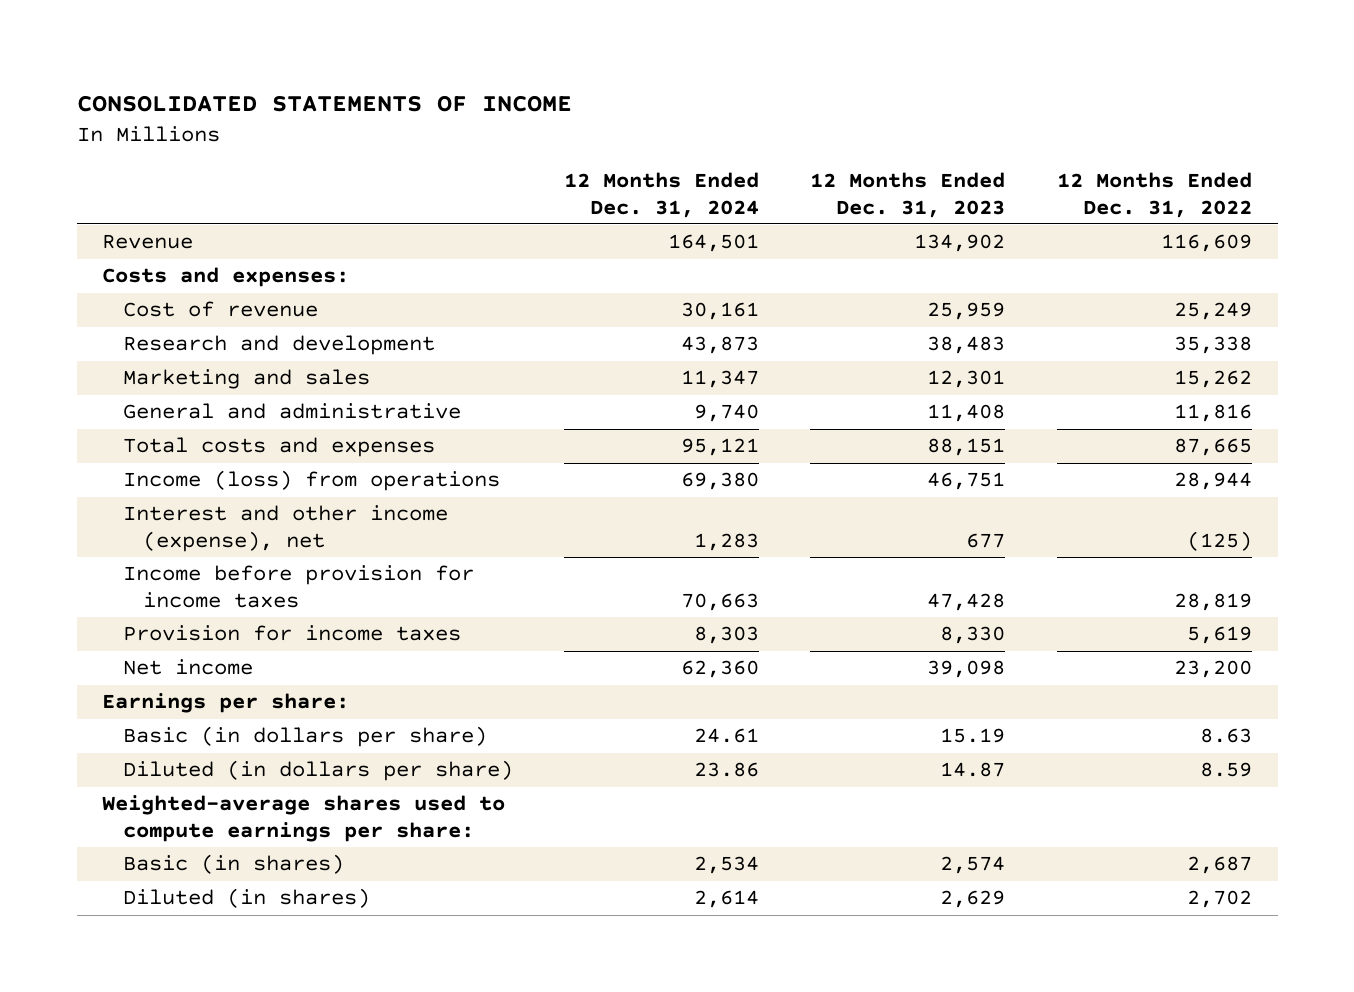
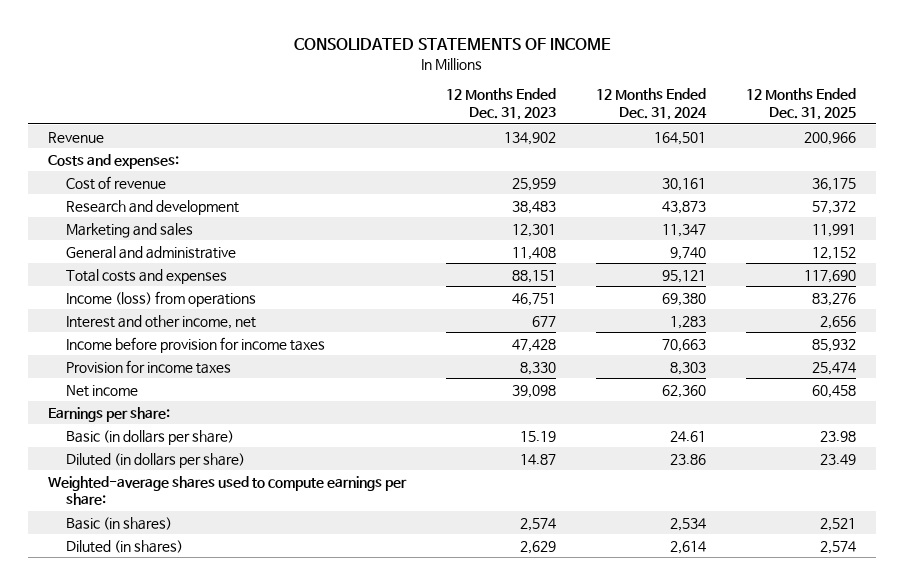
- | 12 Months Ended Dec. 31, 2024 | 12 Months Ended Dec. 31, 2023 | 12 Months Ended Dec. 31, 2022
+ | 12 Months Ended Dec. 31, 2023 | 12 Months Ended Dec. 31, 2024 | 12 Months Ended Dec. 31, 2025
- Interest and other income (expense), net | 1,283 | 677 | (125)
+ Interest and other income, net | 677 | 1,283 | 2,656

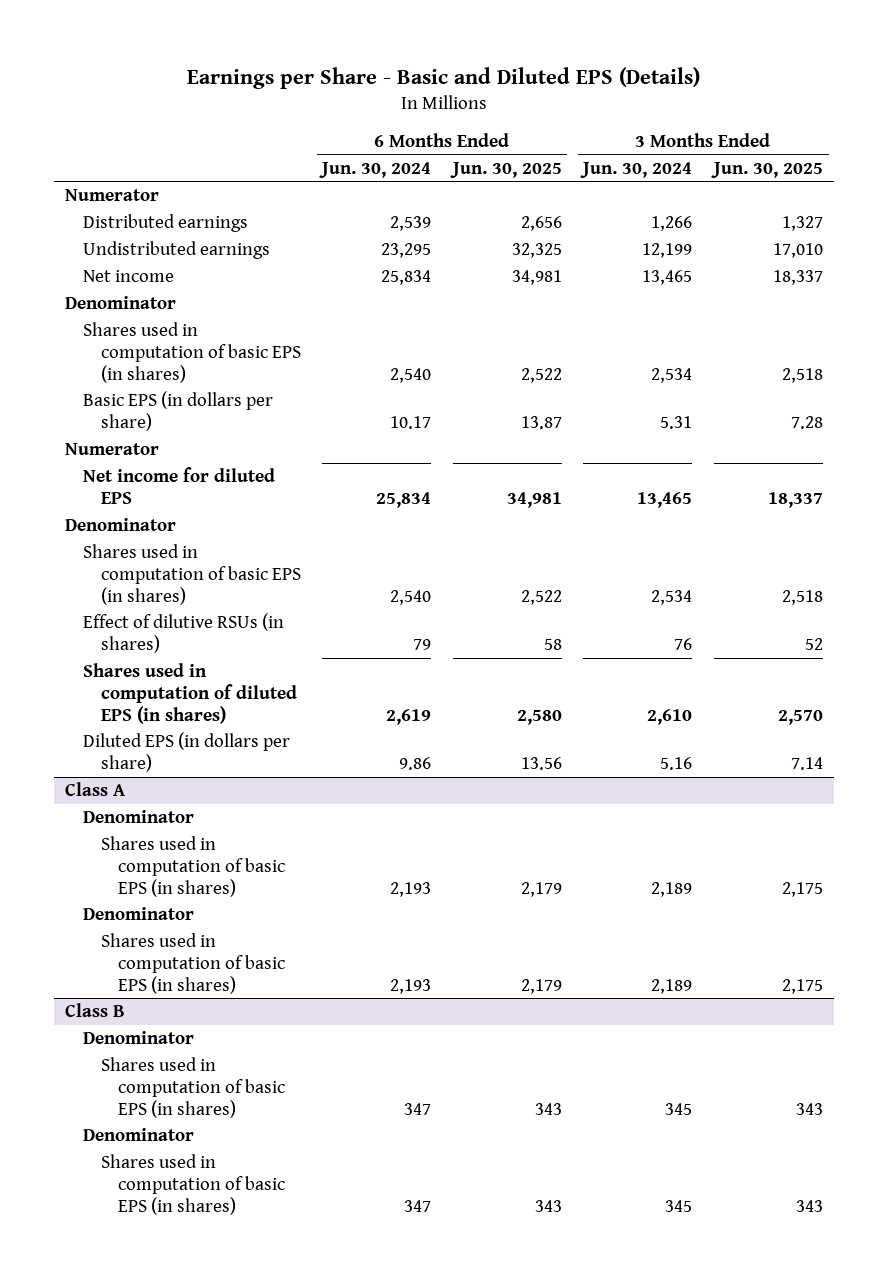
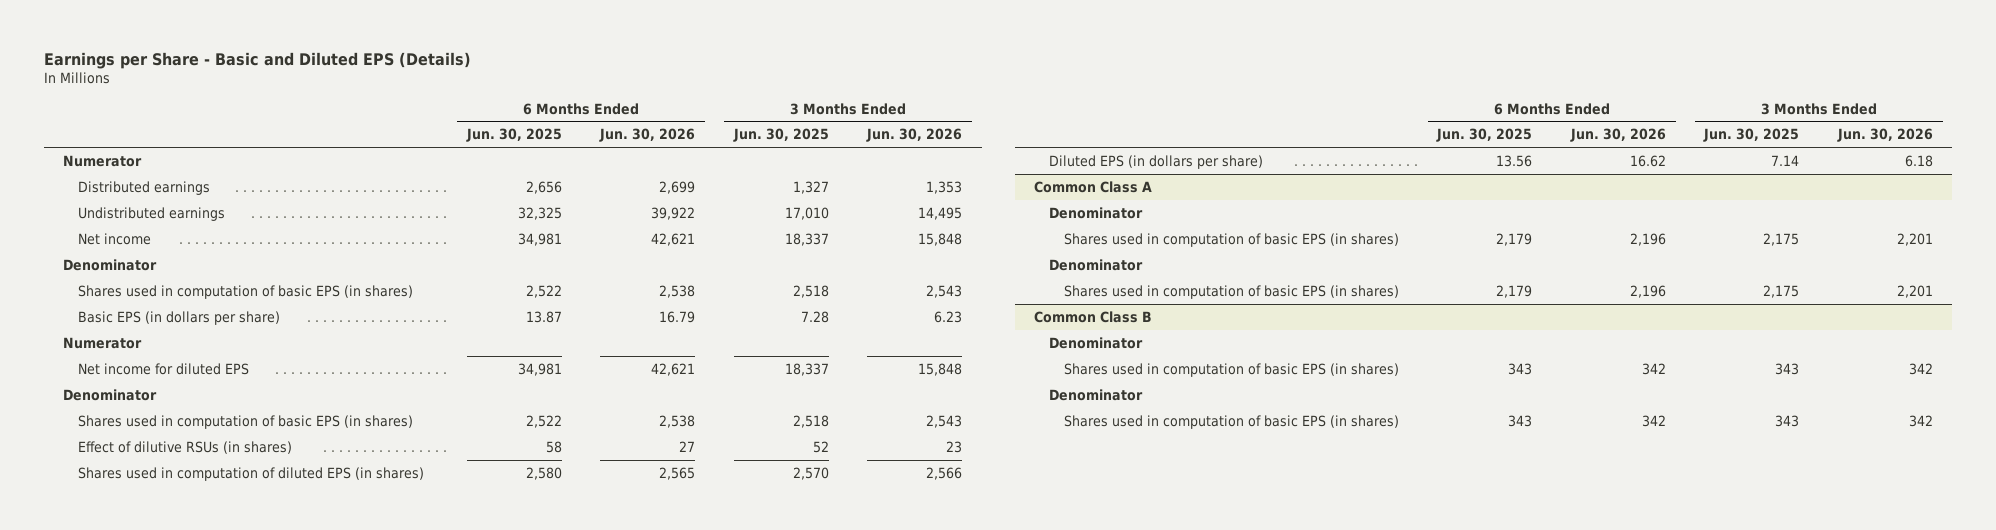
- | 6 Months Ended Jun. 30, 2024 | 6 Months Ended Jun. 30, 2025 | 3 Months Ended Jun. 30, 2024 | 3 Months Ended Jun. 30, 2025
+ | 6 Months Ended Jun. 30, 2025 | 6 Months Ended Jun. 30, 2026 | 3 Months Ended Jun. 30, 2025 | 3 Months Ended Jun. 30, 2026
- Class A
+ Common Class A
- Class B
+ Common Class B

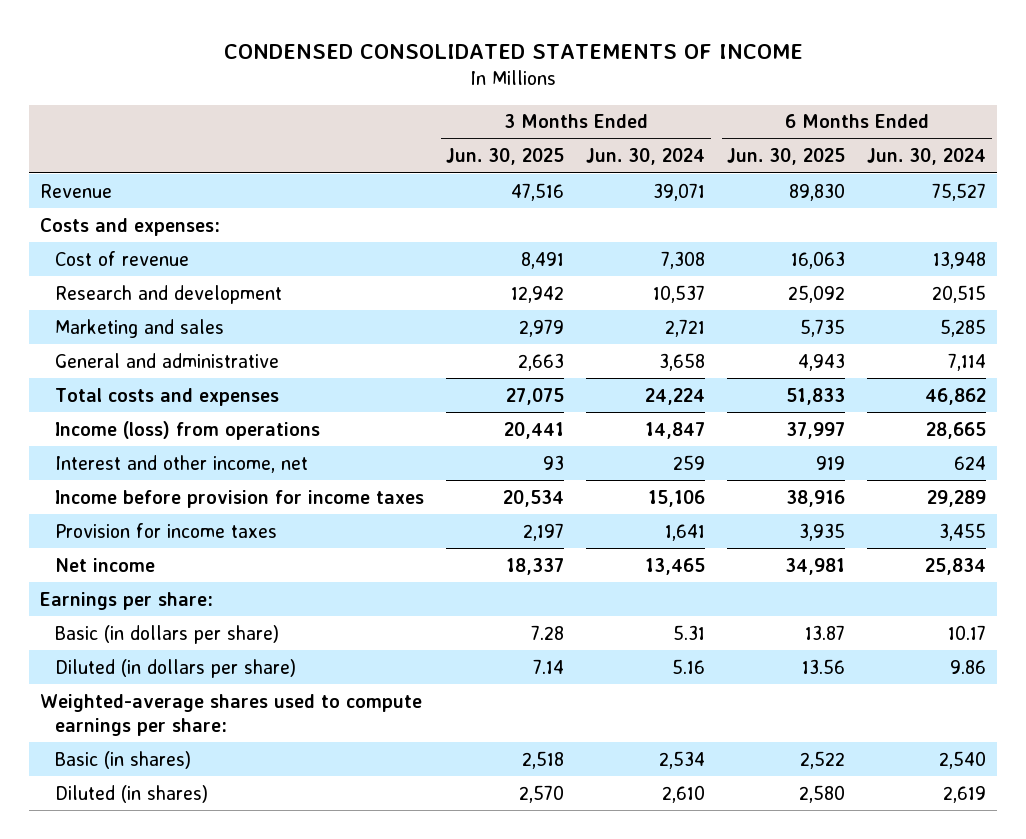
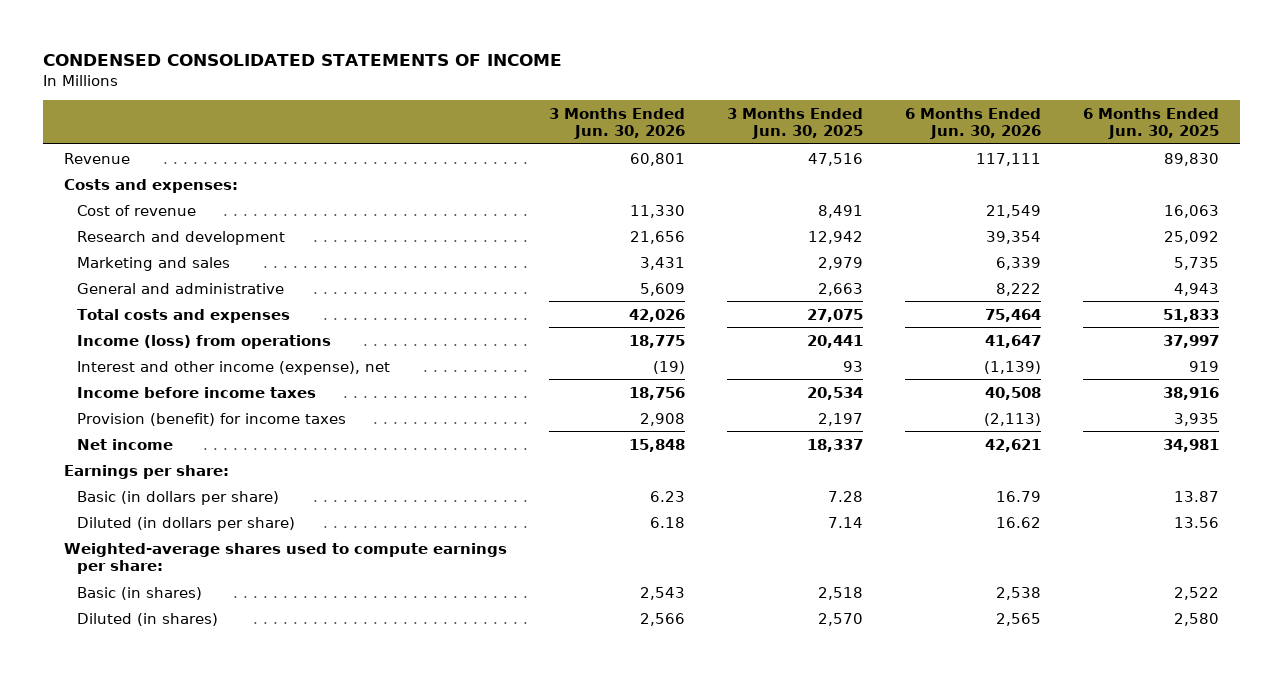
- | 3 Months Ended Jun. 30, 2025 | 3 Months Ended Jun. 30, 2024 | 6 Months Ended Jun. 30, 2025 | 6 Months Ended Jun. 30, 2024
+ | 3 Months Ended Jun. 30, 2026 | 3 Months Ended Jun. 30, 2025 | 6 Months Ended Jun. 30, 2026 | 6 Months Ended Jun. 30, 2025
- Interest and other income, net | 93 | 259 | 919 | 624
- Income before provision for income taxes | 20,534 | 15,106 | 38,916 | 29,289
- Provision for income taxes | 2,197 | 1,641 | 3,935 | 3,455
+ Interest and other income (expense), net | (19) | 93 | (1,139) | 919
+ Income before income taxes | 18,756 | 20,534 | 40,508 | 38,916
+ Provision (benefit) for income taxes | 2,908 | 2,197 | (2,113) | 3,935

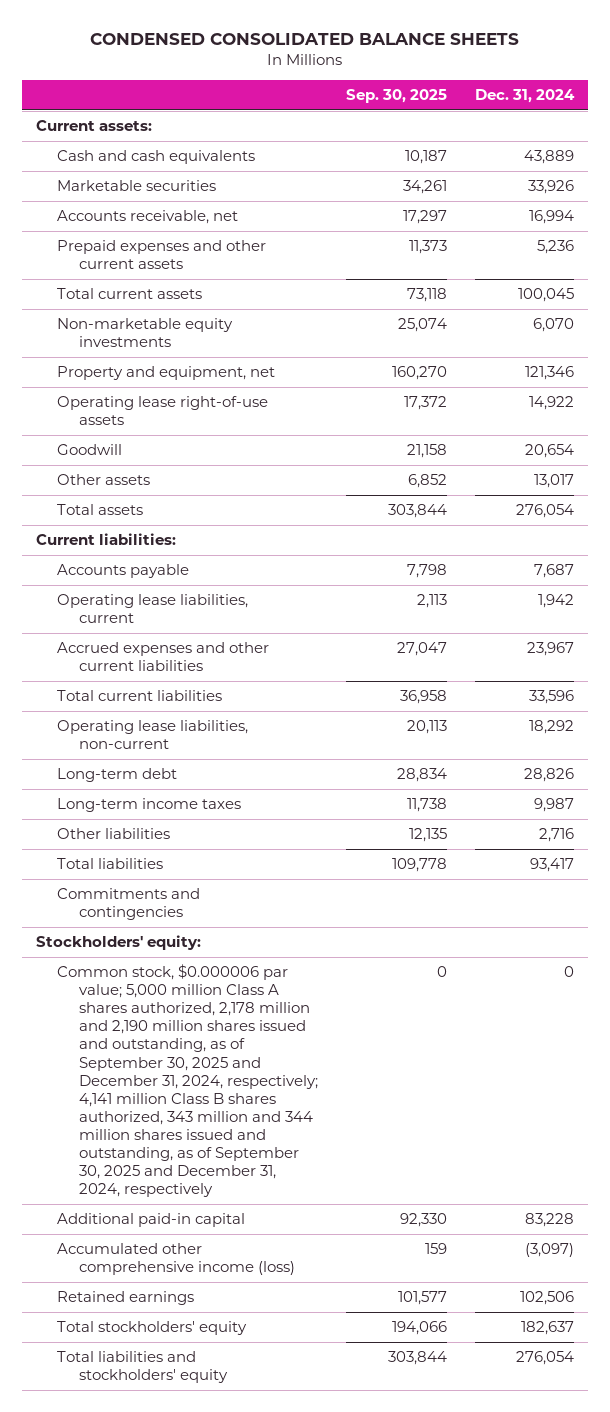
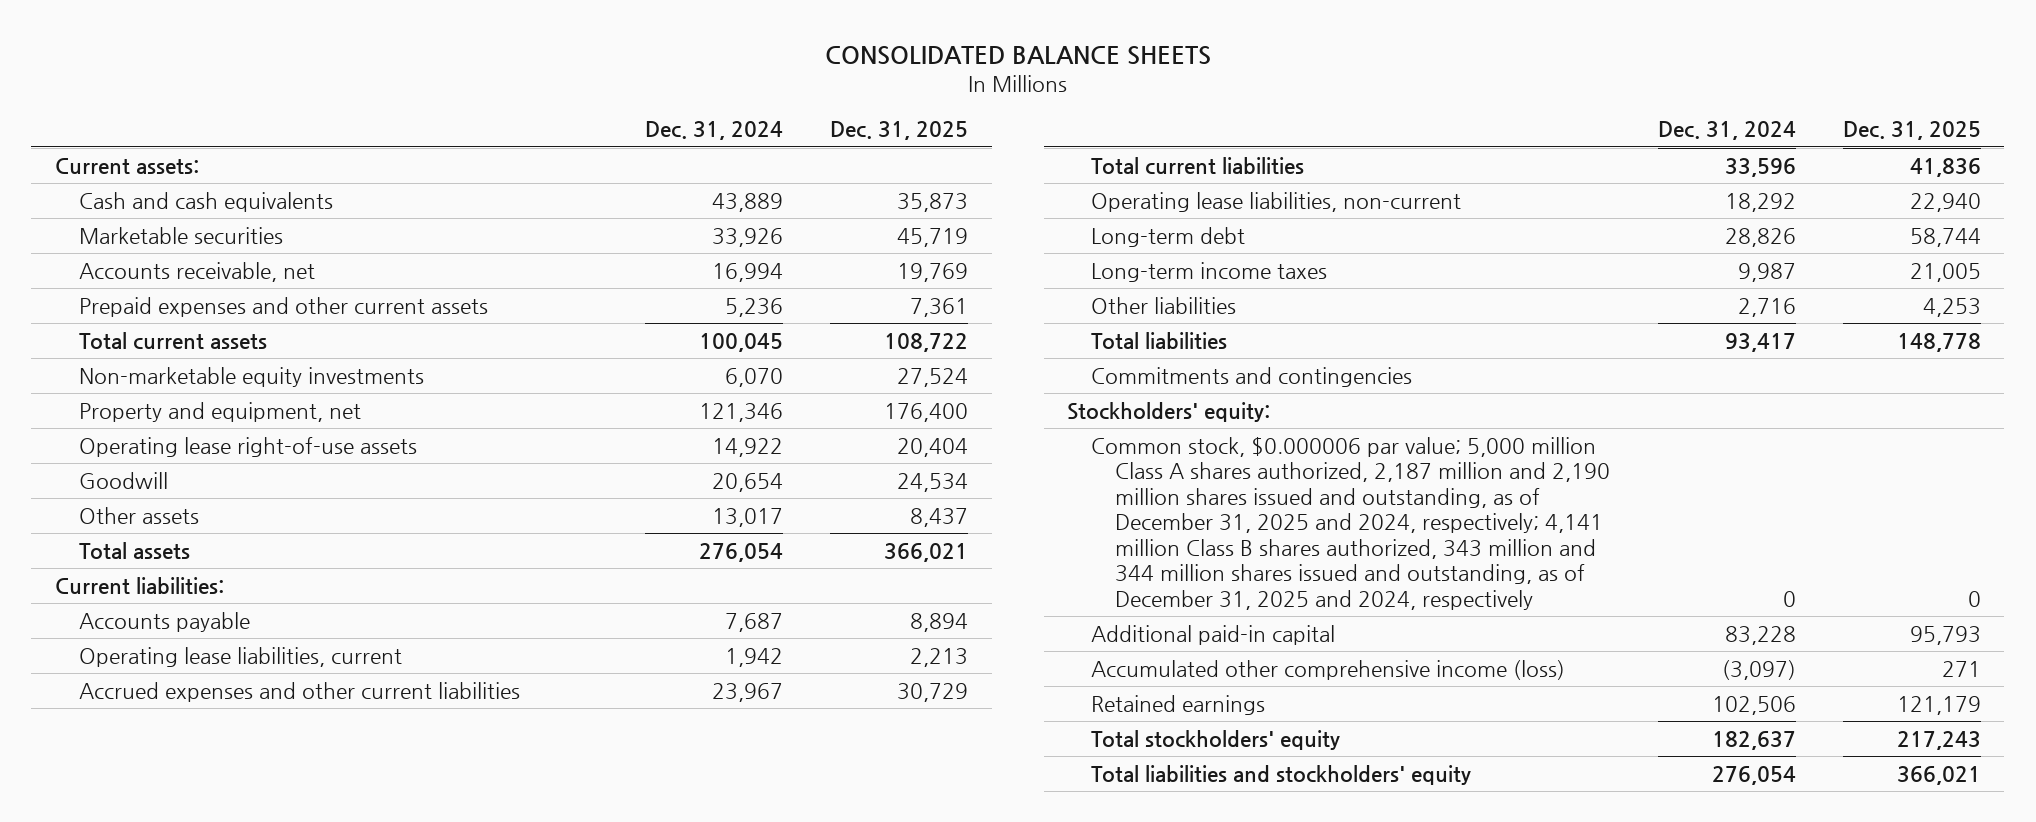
- CONDENSED CONSOLIDATED BALANCE SHEETS
+ CONSOLIDATED BALANCE SHEETS
- | Sep. 30, 2025 | Dec. 31, 2024
+ | Dec. 31, 2024 | Dec. 31, 2025
- Common stock, $0.000006 par value; 5,000 million Class A shares authorized, 2,178 million and 2,190 million shares issued and outstanding, as of September 30, 2025 and December 31, 2024, respectively; 4,141 million Class B shares authorized, 343 million and 344 million shares issued and outstanding, as of September 30, 2025 and December 31, 2024, respectively | 0 | 0
+ Common stock, $0.000006 par value; 5,000 million Class A shares authorized, 2,187 million and 2,190 million shares issued and outstanding, as of December 31, 2025 and 2024, respectively; 4,141 million Class B shares authorized, 343 million and 344 million shares issued and outstanding, as of December 31, 2025 and 2024, respectively | 0 | 0

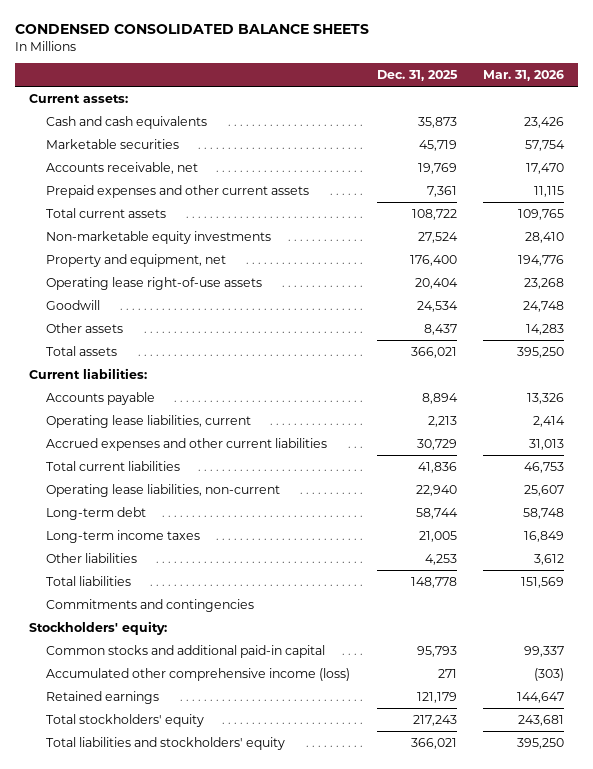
- CONSOLIDATED BALANCE SHEETS
+ CONDENSED CONSOLIDATED BALANCE SHEETS
- | Dec. 31, 2024 | Dec. 31, 2025
+ | Dec. 31, 2025 | Mar. 31, 2026
- Common stock, $0.000006 par value; 5,000 million Class A shares authorized, 2,187 million and 2,190 million shares issued and outstanding, as of December 31, 2025 and 2024, respectively; 4,141 million Class B shares authorized, 343 million and 344 million shares issued and outstanding, as of December 31, 2025 and 2024, respectively | 0 | 0
- Additional paid-in capital | 83,228 | 95,793
+ Common stocks and additional paid-in capital | 95,793 | 99,337

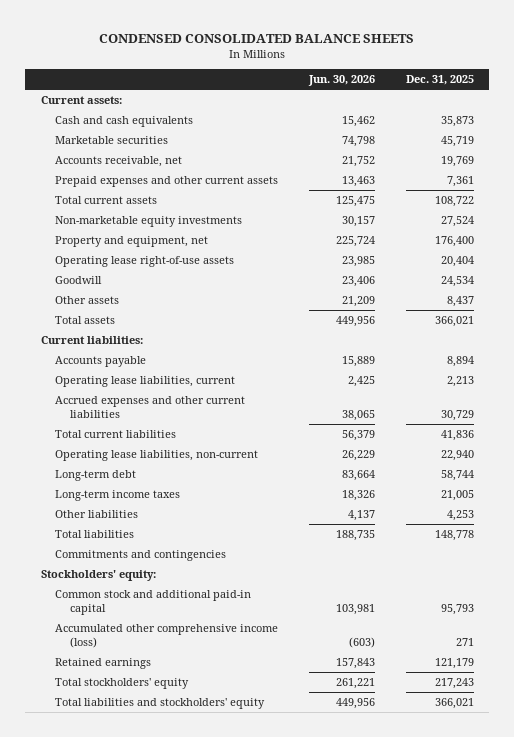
- | Dec. 31, 2025 | Mar. 31, 2026
+ | Jun. 30, 2026 | Dec. 31, 2025
- Common stocks and additional paid-in capital | 95,793 | 99,337
+ Common stock and additional paid-in capital | 103,981 | 95,793

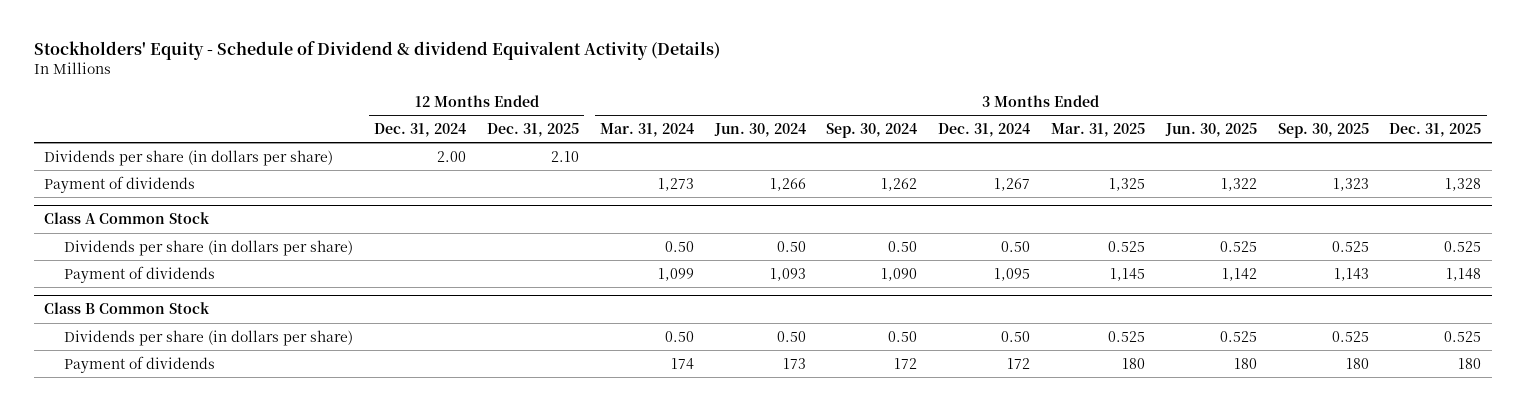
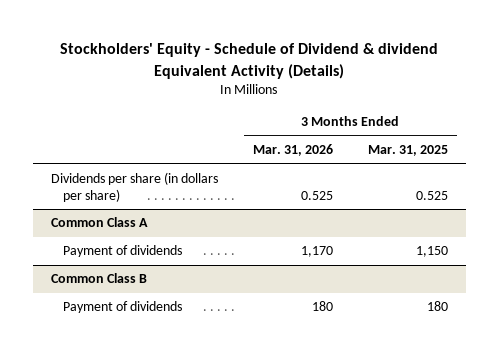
- | 12 Months Ended Dec. 31, 2024 | 12 Months Ended Dec. 31, 2025 | 3 Months Ended Mar. 31, 2024 | 3 Months Ended Jun. 30, 2024 | 3 Months Ended Sep. 30, 2024 | 3 Months Ended Dec. 31, 2024 | 3 Months Ended Mar. 31, 2025 | 3 Months Ended Jun. 30, 2025 | 3 Months Ended Sep. 30, 2025 | 3 Months Ended Dec. 31, 2025
+ | 3 Months Ended Mar. 31, 2026 | 3 Months Ended Mar. 31, 2025
- Dividends per share (in dollars per share) | 2.00 | 2.10 | | | | | | | |
- Payment of dividends | | | 1,273 | 1,266 | 1,262 | 1,267 | 1,325 | 1,322 | 1,323 | 1,328
- Class A Common Stock
- Payment of dividends | | | 1,099 | 1,093 | 1,090 | 1,095 | 1,145 | 1,142 | 1,143 | 1,148
- Class B Common Stock
- Dividends per share (in dollars per share) | | | 0.50 | 0.50 | 0.50 | 0.50 | 0.525 | 0.525 | 0.525 | 0.525
+ Common Class A
+ Payment of dividends | 1,170 | 1,150
+ Common Class B

